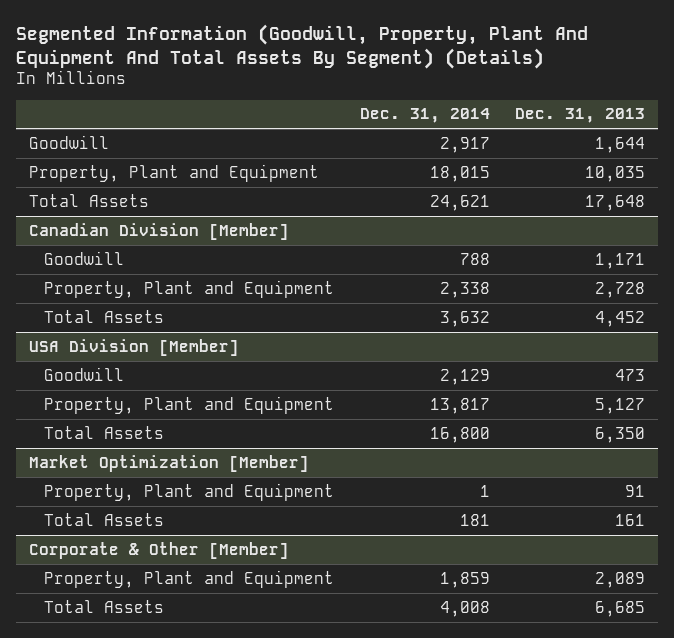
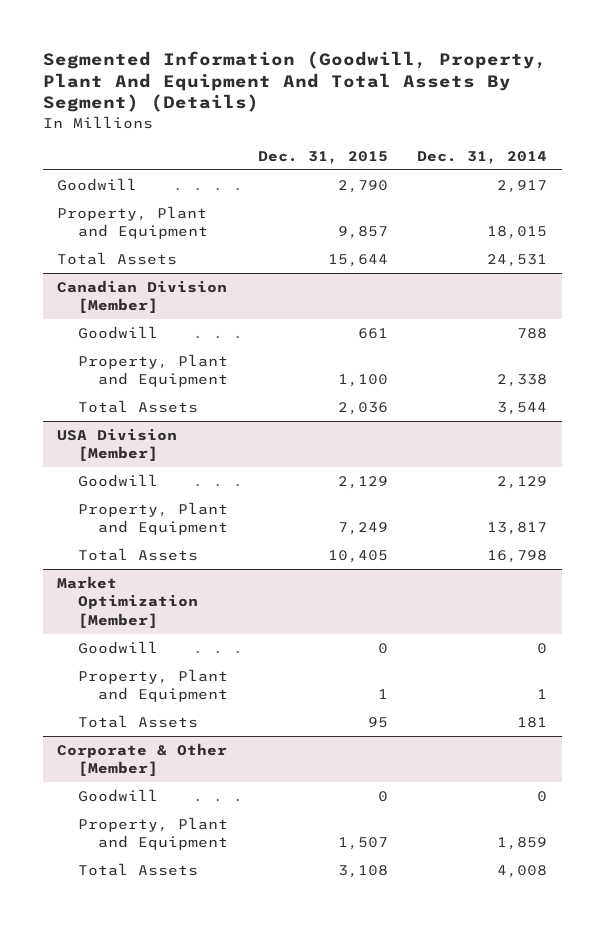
- | Dec. 31, 2014 | Dec. 31, 2013
+ | Dec. 31, 2015 | Dec. 31, 2014
- Total Assets | 24,621 | 17,648
+ Total Assets | 15,644 | 24,531
@ Canadian Division [Member]
- Total Assets | 3,632 | 4,452
+ Total Assets | 2,036 | 3,544
@ USA Division [Member]
- Total Assets | 16,800 | 6,350
+ Total Assets | 10,405 | 16,798
@ Market Optimization [Member]
+ Goodwill | 0 | 0
@ Corporate & Other [Member]
+ Goodwill | 0 | 0

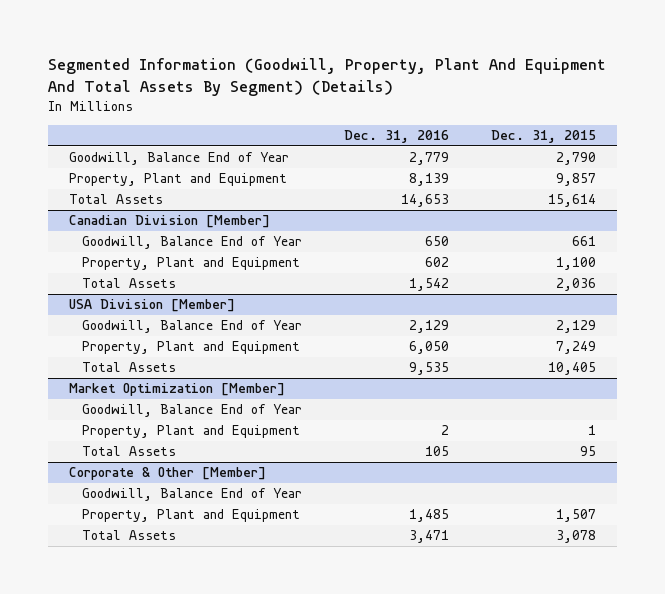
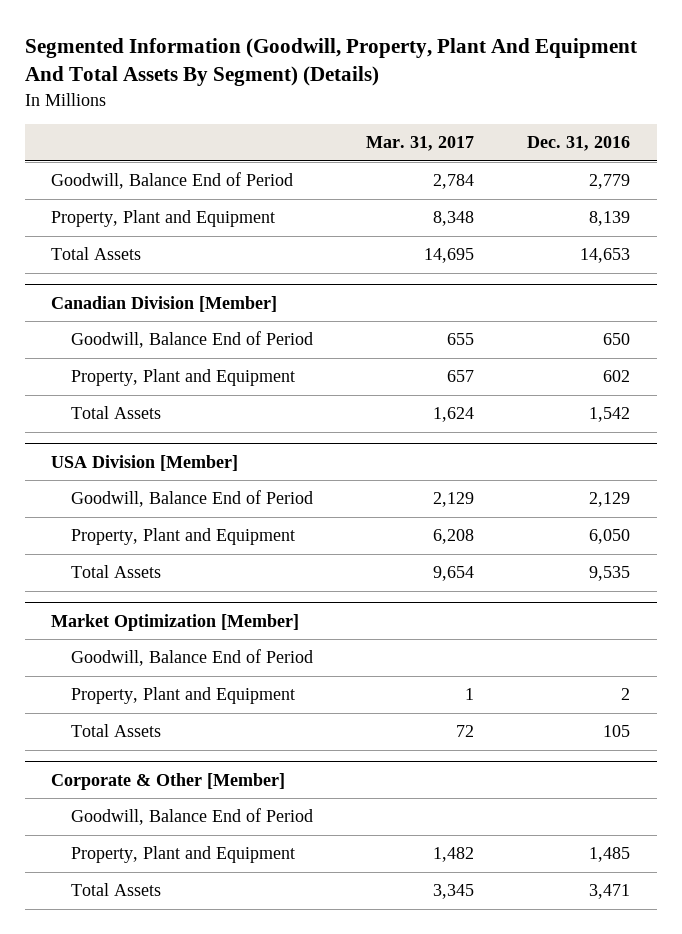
- | Dec. 31, 2016 | Dec. 31, 2015
+ | Mar. 31, 2017 | Dec. 31, 2016
- Goodwill, Balance End of Year | 2,779 | 2,790
+ Goodwill, Balance End of Period | 2,784 | 2,779
@ Canadian Division [Member]
- Goodwill, Balance End of Year | 650 | 661
+ Goodwill, Balance End of Period | 655 | 650
@ USA Division [Member]
- Goodwill, Balance End of Year | 2,129 | 2,129
+ Goodwill, Balance End of Period | 2,129 | 2,129
@ Market Optimization [Member]
- Goodwill, Balance End of Year
+ Goodwill, Balance End of Period
@ Corporate & Other [Member]
- Goodwill, Balance End of Year
+ Goodwill, Balance End of Period

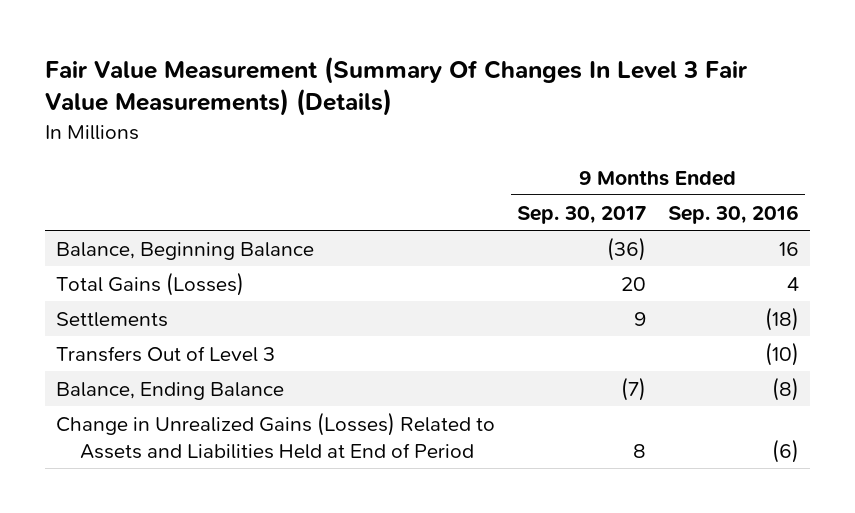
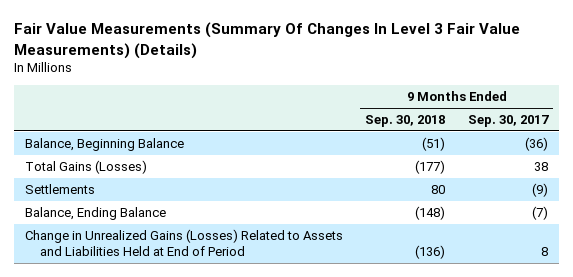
- Fair Value Measurement (Summary Of Changes In Level 3 Fair Value Measurements) (Details)
+ Fair Value Measurements (Summary Of Changes In Level 3 Fair Value Measurements) (Details)
- | 9 Months Ended Sep. 30, 2017 | 9 Months Ended Sep. 30, 2016
+ | 9 Months Ended Sep. 30, 2018 | 9 Months Ended Sep. 30, 2017
- Total Gains (Losses) | 20 | 4
- Settlements | 9 | (18)
- Transfers Out of Level 3 | | (10)
+ Total Gains (Losses) | (177) | 38
+ Settlements | 80 | (9)

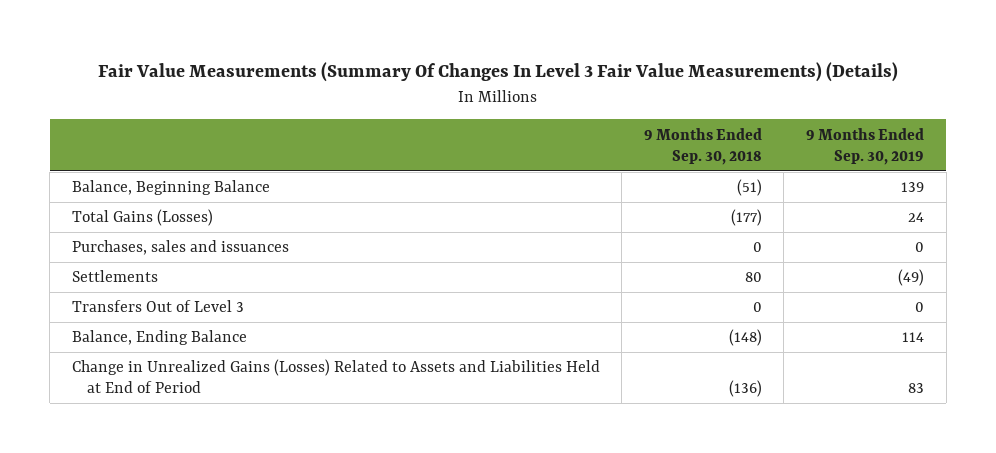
- | 9 Months Ended Sep. 30, 2018 | 9 Months Ended Sep. 30, 2017
+ | 9 Months Ended Sep. 30, 2018 | 9 Months Ended Sep. 30, 2019
+ Purchases, sales and issuances | 0 | 0
+ Transfers Out of Level 3 | 0 | 0

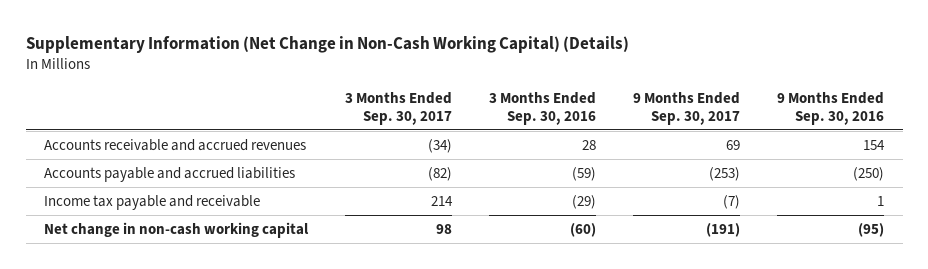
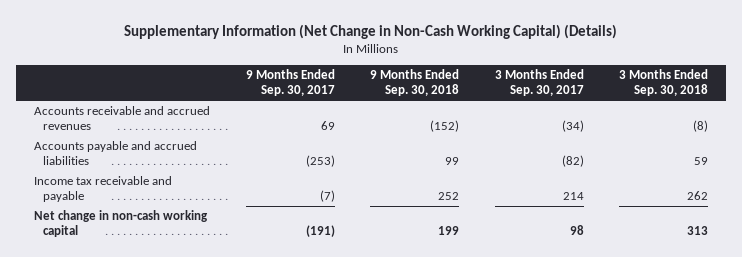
- | 3 Months Ended Sep. 30, 2017 | 3 Months Ended Sep. 30, 2016 | 9 Months Ended Sep. 30, 2017 | 9 Months Ended Sep. 30, 2016
+ | 9 Months Ended Sep. 30, 2017 | 9 Months Ended Sep. 30, 2018 | 3 Months Ended Sep. 30, 2017 | 3 Months Ended Sep. 30, 2018
- Income tax payable and receivable | 214 | (29) | (7) | 1
+ Income tax receivable and payable | (7) | 252 | 214 | 262

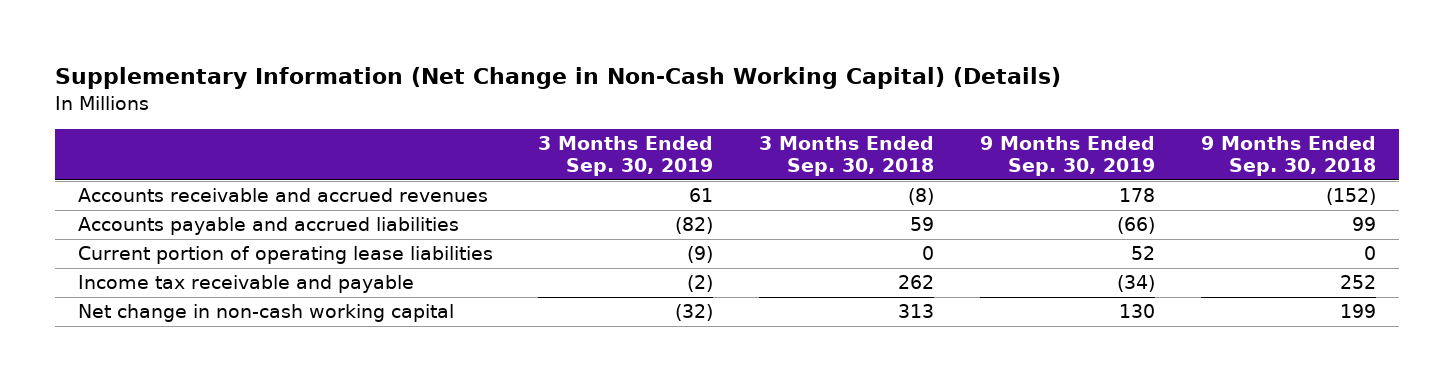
- | 9 Months Ended Sep. 30, 2017 | 9 Months Ended Sep. 30, 2018 | 3 Months Ended Sep. 30, 2017 | 3 Months Ended Sep. 30, 2018
+ | 3 Months Ended Sep. 30, 2019 | 3 Months Ended Sep. 30, 2018 | 9 Months Ended Sep. 30, 2019 | 9 Months Ended Sep. 30, 2018
+ Current portion of operating lease liabilities | (9) | 0 | 52 | 0

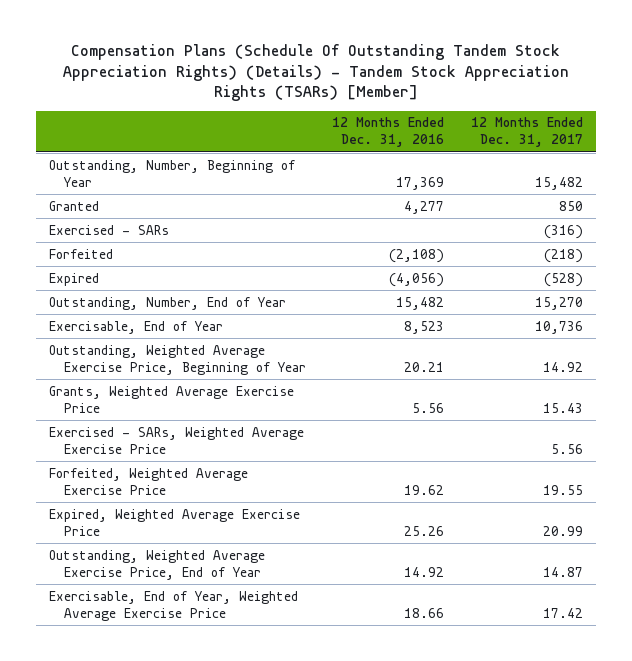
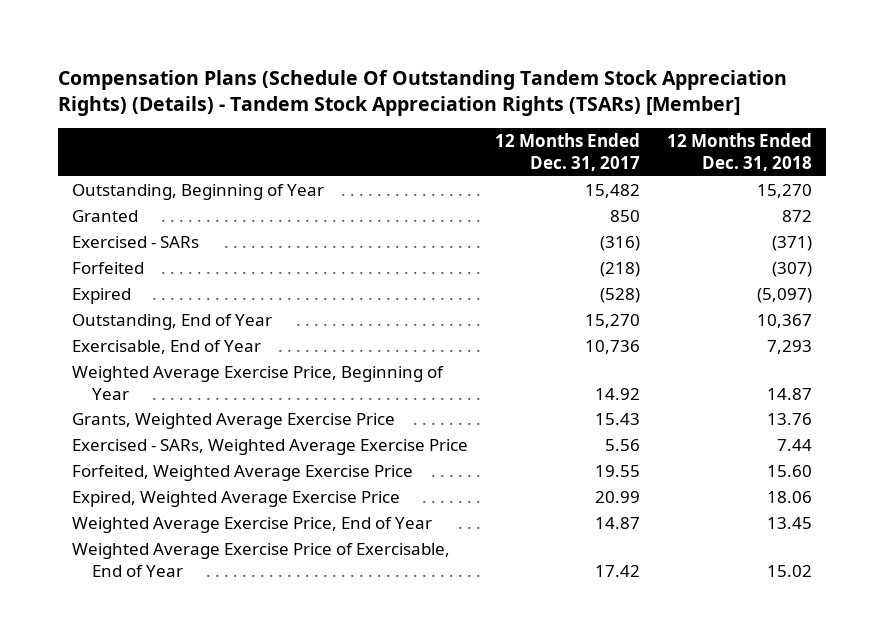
- | 12 Months Ended Dec. 31, 2016 | 12 Months Ended Dec. 31, 2017
+ | 12 Months Ended Dec. 31, 2017 | 12 Months Ended Dec. 31, 2018
- Outstanding, Number, Beginning of Year | 17,369 | 15,482
+ Outstanding, Beginning of Year | 15,482 | 15,270
- Outstanding, Number, End of Year | 15,482 | 15,270
+ Outstanding, End of Year | 15,270 | 10,367
- Outstanding, Weighted Average Exercise Price, Beginning of Year | 20.21 | 14.92
+ Weighted Average Exercise Price, Beginning of Year | 14.92 | 14.87
- Outstanding, Weighted Average Exercise Price, End of Year | 14.92 | 14.87
- Exercisable, End of Year, Weighted Average Exercise Price | 18.66 | 17.42
+ Weighted Average Exercise Price, End of Year | 14.87 | 13.45
+ Weighted Average Exercise Price of Exercisable, End of Year | 17.42 | 15.02

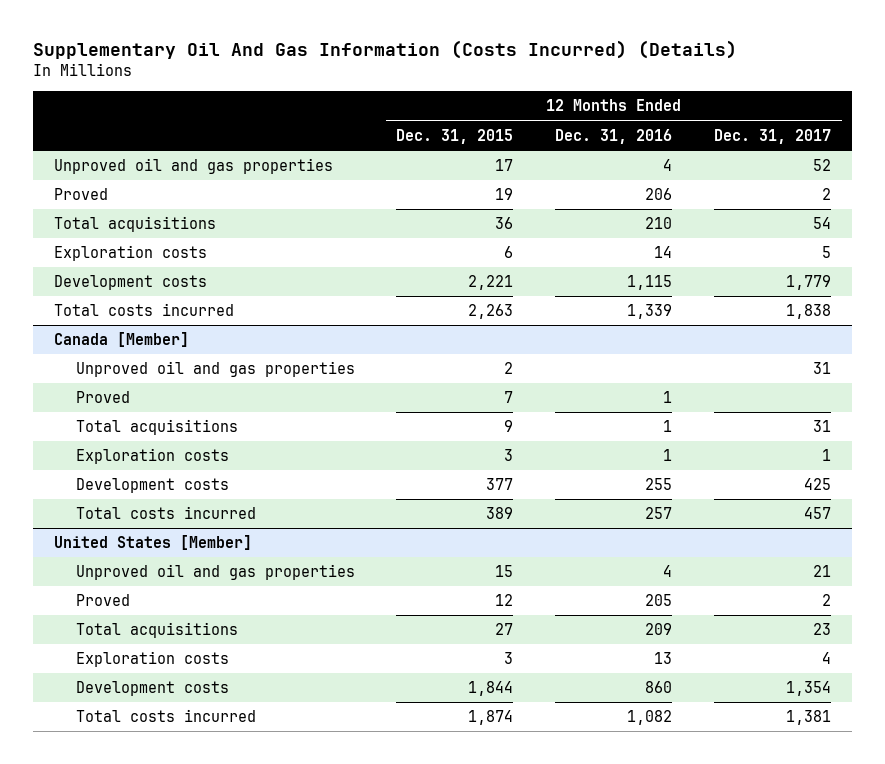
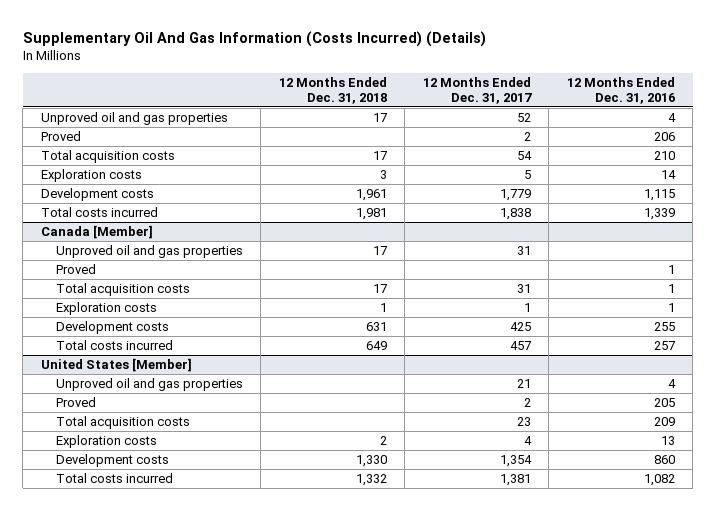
- | 12 Months Ended Dec. 31, 2015 | 12 Months Ended Dec. 31, 2016 | 12 Months Ended Dec. 31, 2017
+ | 12 Months Ended Dec. 31, 2018 | 12 Months Ended Dec. 31, 2017 | 12 Months Ended Dec. 31, 2016
- Total acquisitions | 36 | 210 | 54
+ Total acquisition costs | 17 | 54 | 210
@ Canada [Member]
- Total acquisitions | 9 | 1 | 31
+ Total acquisition costs | 17 | 31 | 1
@ United States [Member]
- Total acquisitions | 27 | 209 | 23
+ Total acquisition costs | | 23 | 209

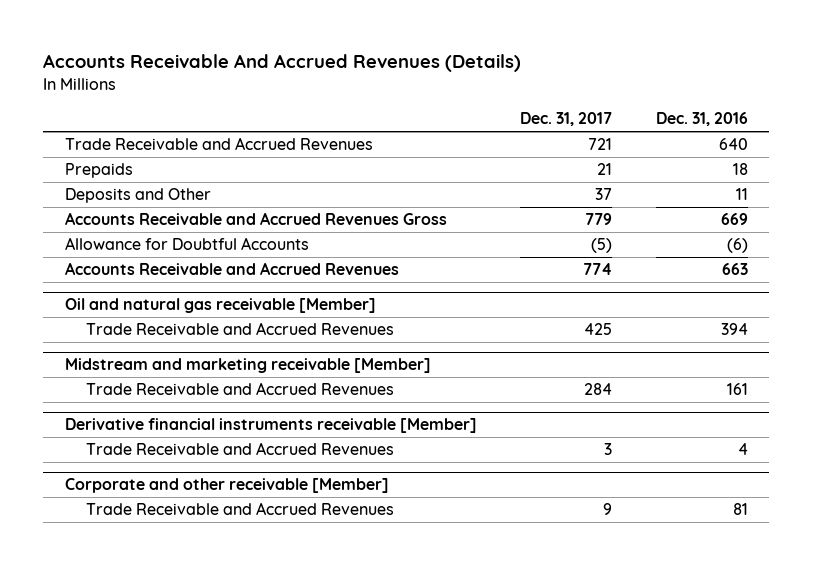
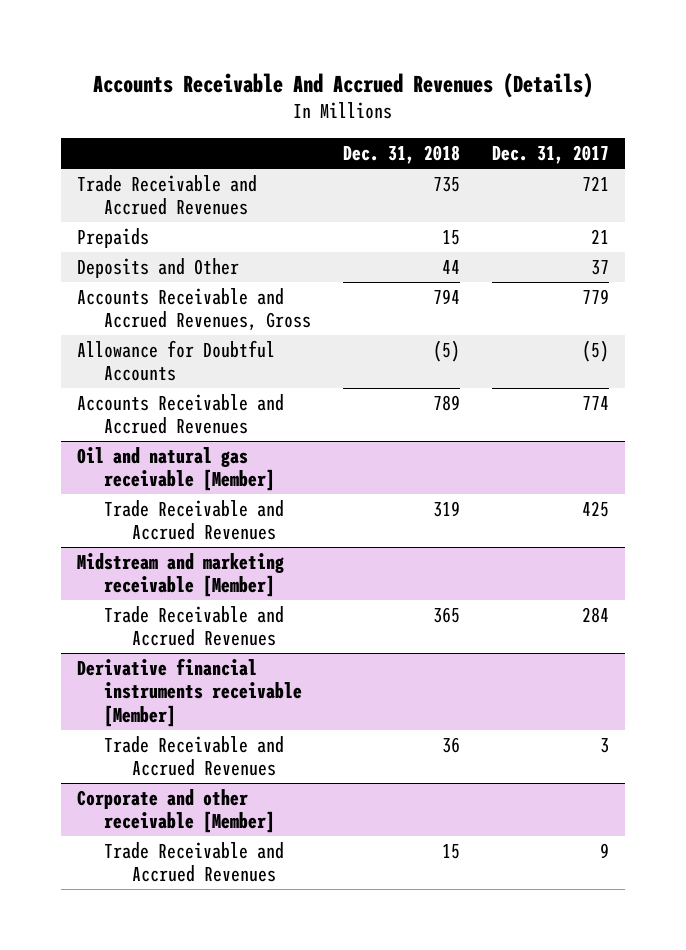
- | Dec. 31, 2017 | Dec. 31, 2016
+ | Dec. 31, 2018 | Dec. 31, 2017
- Accounts Receivable and Accrued Revenues Gross | 779 | 669
+ Accounts Receivable and Accrued Revenues, Gross | 794 | 779

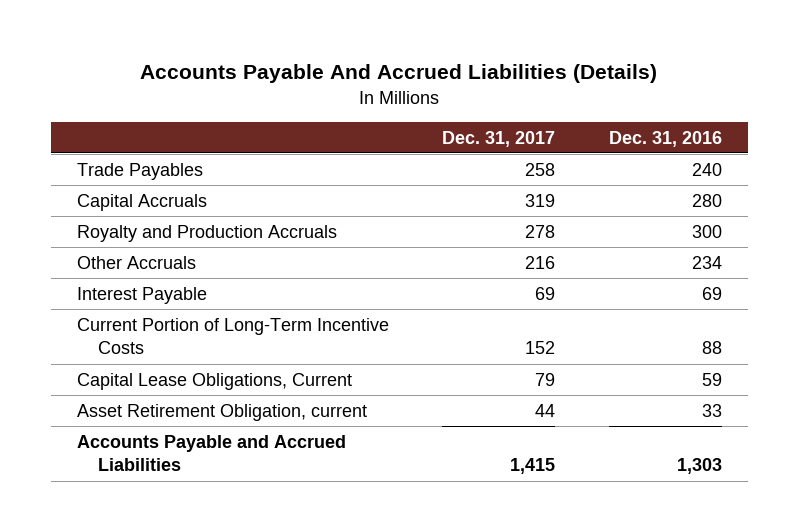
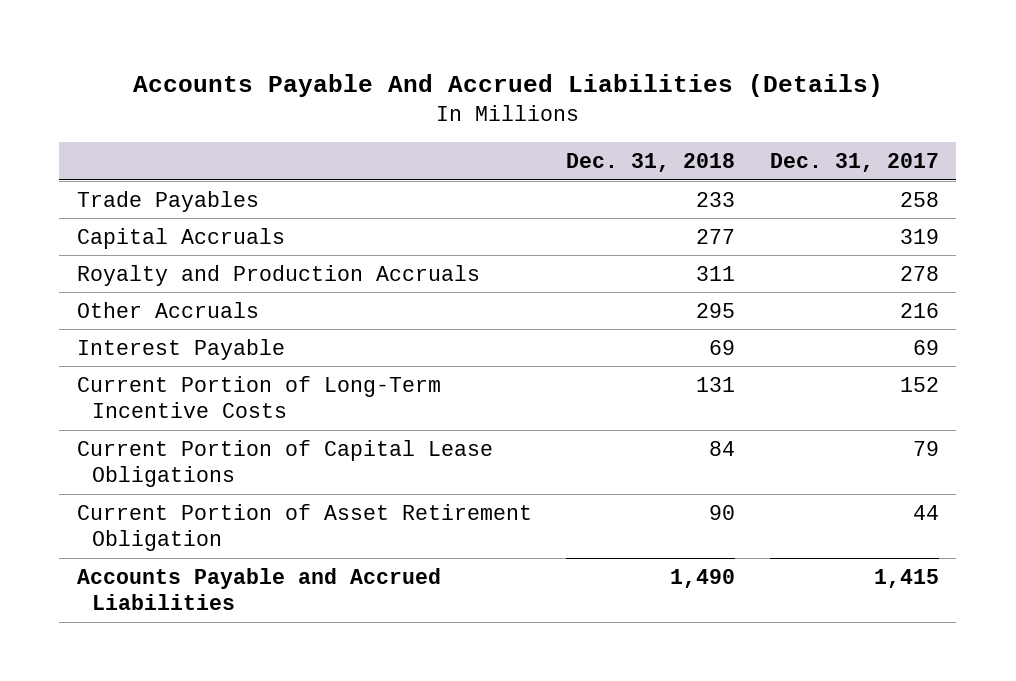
- | Dec. 31, 2017 | Dec. 31, 2016
+ | Dec. 31, 2018 | Dec. 31, 2017
- Capital Lease Obligations, Current | 79 | 59
- Asset Retirement Obligation, current | 44 | 33
+ Current Portion of Capital Lease Obligations | 84 | 79
+ Current Portion of Asset Retirement Obligation | 90 | 44

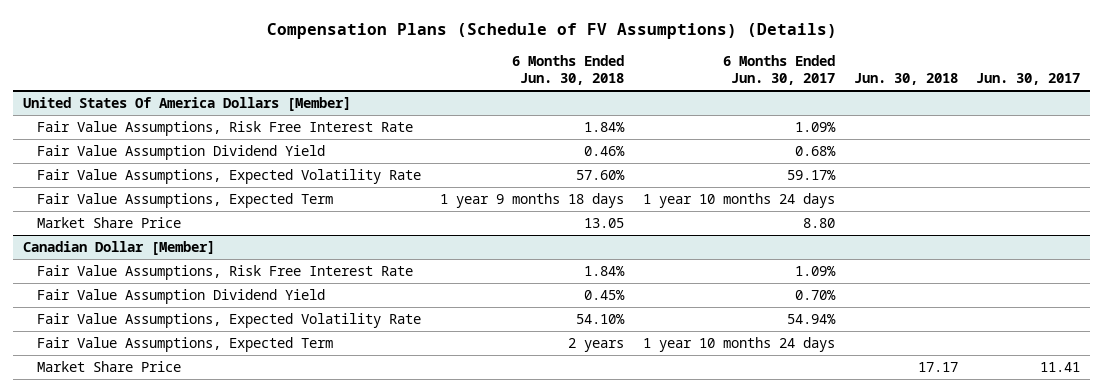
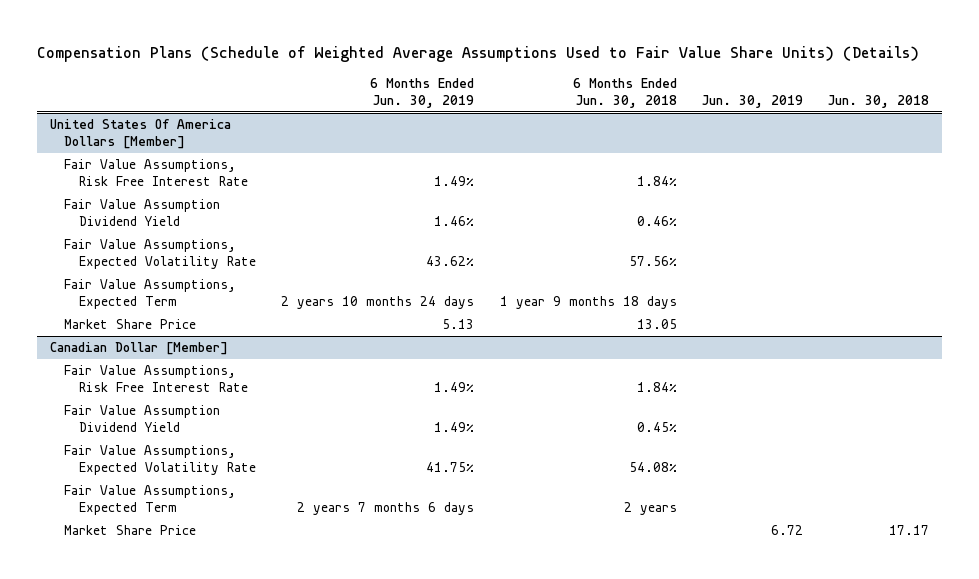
- Compensation Plans (Schedule of FV Assumptions) (Details)
+ Compensation Plans (Schedule of Weighted Average Assumptions Used to Fair Value Share Units) (Details)
- | 6 Months Ended Jun. 30, 2018 | 6 Months Ended Jun. 30, 2017 | Jun. 30, 2018 | Jun. 30, 2017
+ | 6 Months Ended Jun. 30, 2019 | 6 Months Ended Jun. 30, 2018 | Jun. 30, 2019 | Jun. 30, 2018
@ United States Of America Dollars [Member]
- Fair Value Assumptions, Expected Volatility Rate | 57.60% | 59.17% | |
+ Fair Value Assumptions, Expected Volatility Rate | 43.62% | 57.56% | |
@ Canadian Dollar [Member]
- Fair Value Assumptions, Expected Volatility Rate | 54.10% | 54.94% | |
+ Fair Value Assumptions, Expected Volatility Rate | 41.75% | 54.08% | |

